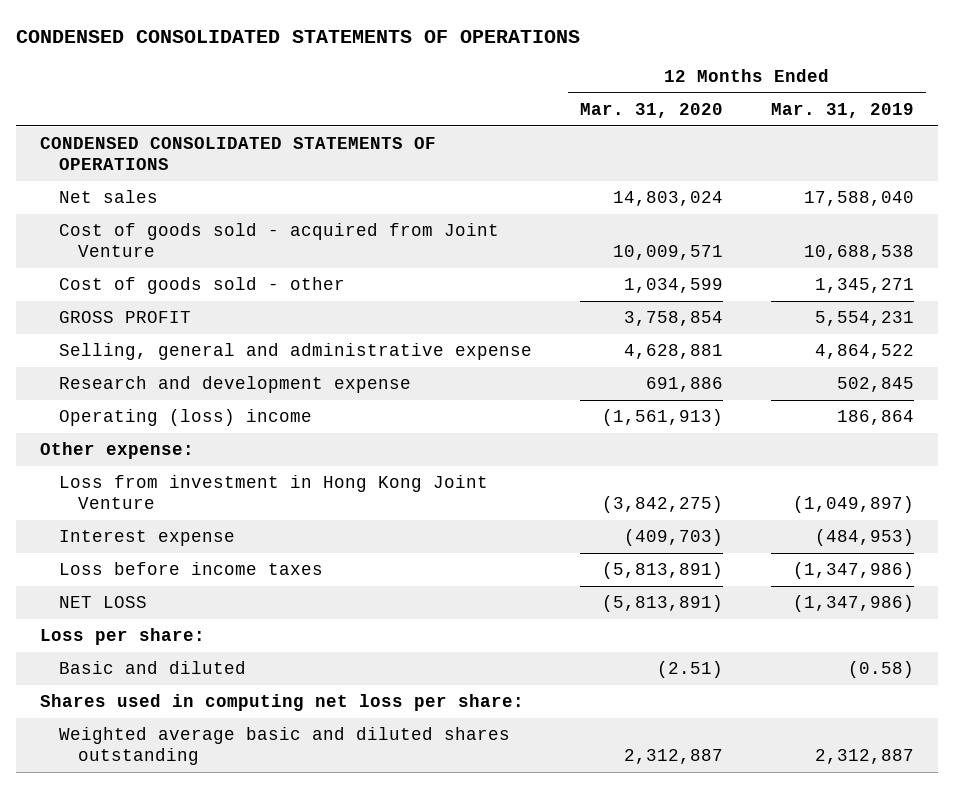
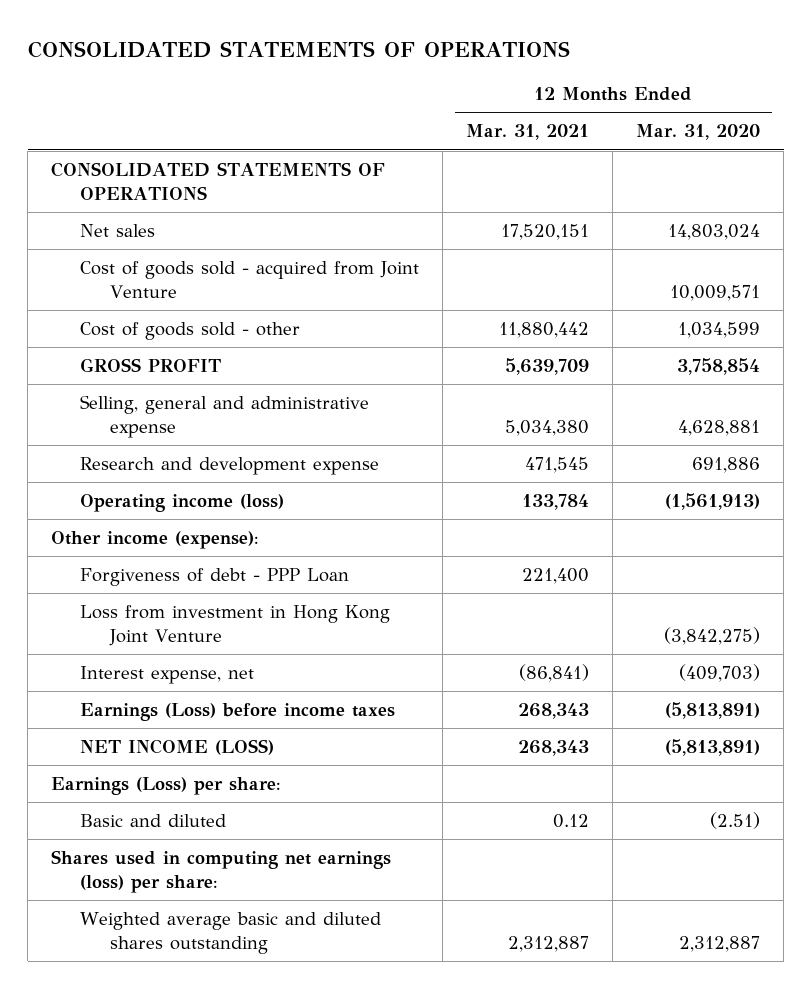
- CONDENSED CONSOLIDATED STATEMENTS OF OPERATIONS
+ CONSOLIDATED STATEMENTS OF OPERATIONS
- | 12 Months Ended Mar. 31, 2020 | 12 Months Ended Mar. 31, 2019
+ | 12 Months Ended Mar. 31, 2021 | 12 Months Ended Mar. 31, 2020
- CONDENSED CONSOLIDATED STATEMENTS OF OPERATIONS
+ CONSOLIDATED STATEMENTS OF OPERATIONS
- Operating (loss) income | (1,561,913) | 186,864
- Other expense:
+ Operating income (loss) | 133,784 | (1,561,913)
+ Other income (expense):
+ Forgiveness of debt - PPP Loan | 221,400 |
- Interest expense | (409,703) | (484,953)
- Loss before income taxes | (5,813,891) | (1,347,986)
- NET LOSS | (5,813,891) | (1,347,986)
- Loss per share:
+ Interest expense, net | (86,841) | (409,703)
+ Earnings (Loss) before income taxes | 268,343 | (5,813,891)
+ NET INCOME (LOSS) | 268,343 | (5,813,891)
+ Earnings (Loss) per share:
- Shares used in computing net loss per share:
+ Shares used in computing net earnings (loss) per share:

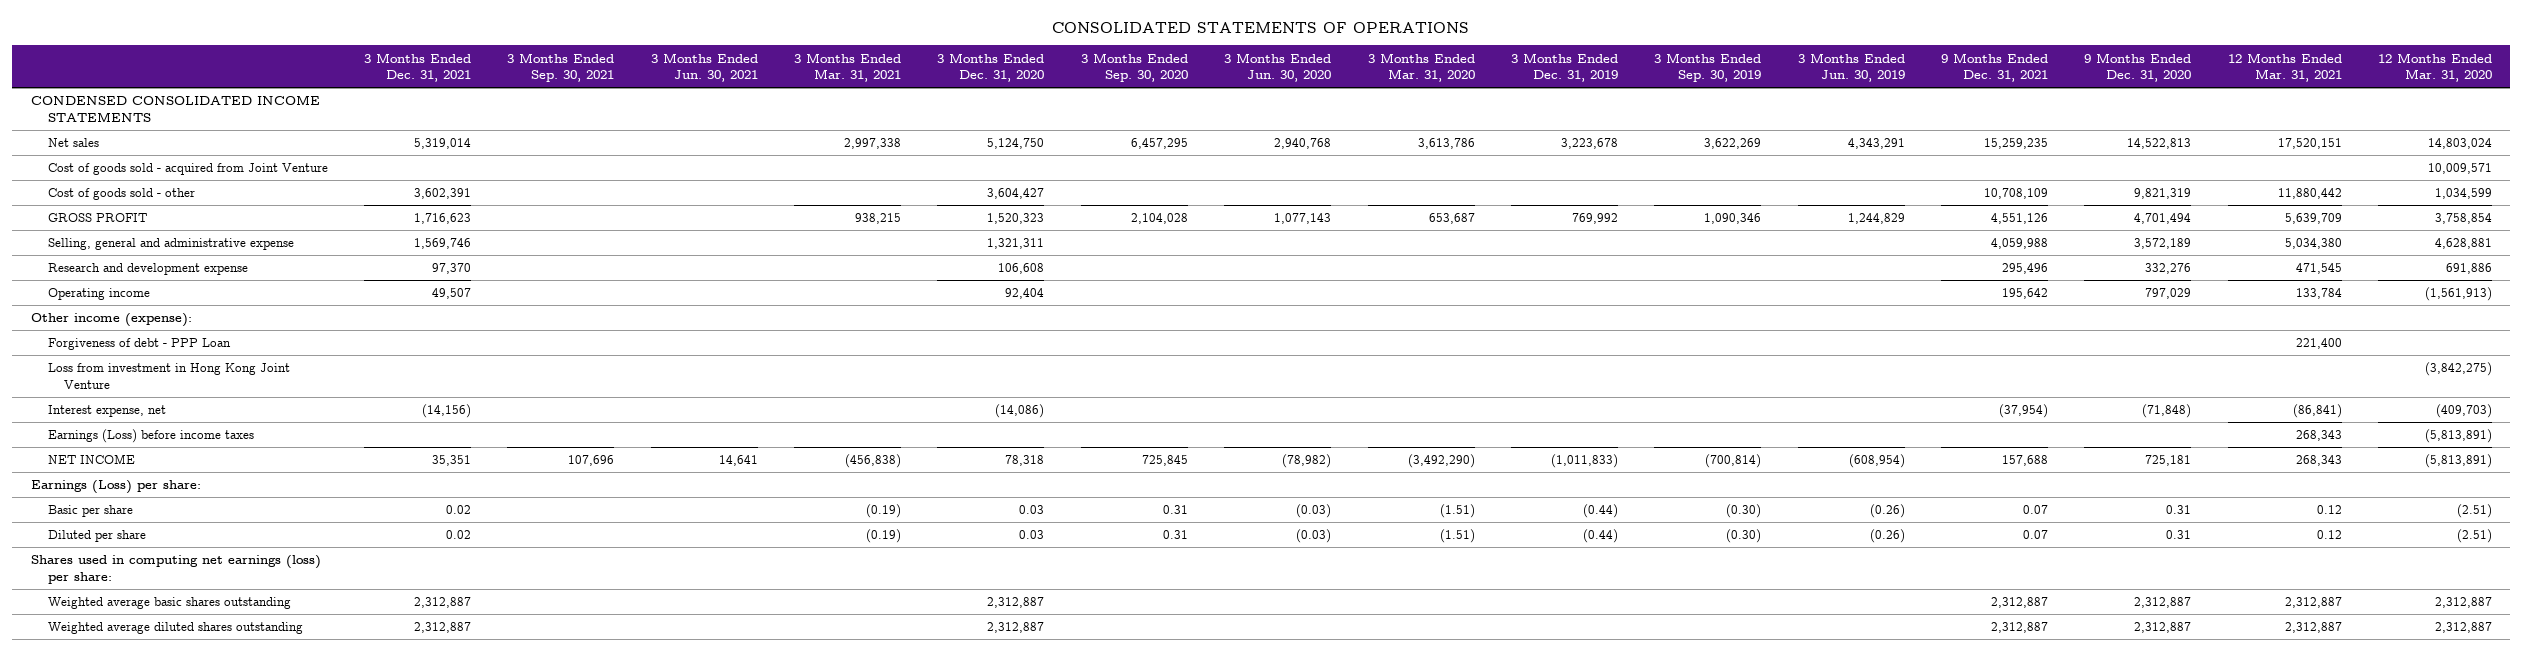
- | 12 Months Ended Mar. 31, 2021 | 12 Months Ended Mar. 31, 2020
+ | 3 Months Ended Dec. 31, 2021 | 3 Months Ended Sep. 30, 2021 | 3 Months Ended Jun. 30, 2021 | 3 Months Ended Mar. 31, 2021 | 3 Months Ended Dec. 31, 2020 | 3 Months Ended Sep. 30, 2020 | 3 Months Ended Jun. 30, 2020 | 3 Months Ended Mar. 31, 2020 | 3 Months Ended Dec. 31, 2019 | 3 Months Ended Sep. 30, 2019 | 3 Months Ended Jun. 30, 2019 | 9 Months Ended Dec. 31, 2021 | 9 Months Ended Dec. 31, 2020 | 12 Months Ended Mar. 31, 2021 | 12 Months Ended Mar. 31, 2020
- CONSOLIDATED STATEMENTS OF OPERATIONS
+ CONDENSED CONSOLIDATED INCOME STATEMENTS
- Operating income (loss) | 133,784 | (1,561,913)
+ Operating income | 49,507 | | | | 92,404 | | | | | | | 195,642 | 797,029 | 133,784 | (1,561,913)
- NET INCOME (LOSS) | 268,343 | (5,813,891)
+ NET INCOME | 35,351 | 107,696 | 14,641 | (456,838) | 78,318 | 725,845 | (78,982) | (3,492,290) | (1,011,833) | (700,814) | (608,954) | 157,688 | 725,181 | 268,343 | (5,813,891)
- Basic and diluted | 0.12 | (2.51)
+ Basic per share | 0.02 | | | (0.19) | 0.03 | 0.31 | (0.03) | (1.51) | (0.44) | (0.30) | (0.26) | 0.07 | 0.31 | 0.12 | (2.51)
+ Diluted per share | 0.02 | | | (0.19) | 0.03 | 0.31 | (0.03) | (1.51) | (0.44) | (0.30) | (0.26) | 0.07 | 0.31 | 0.12 | (2.51)
- Weighted average basic and diluted shares outstanding | 2,312,887 | 2,312,887
+ Weighted average basic shares outstanding | 2,312,887 | | | | 2,312,887 | | | | | | | 2,312,887 | 2,312,887 | 2,312,887 | 2,312,887
+ Weighted average diluted shares outstanding | 2,312,887 | | | | 2,312,887 | | | | | | | 2,312,887 | 2,312,887 | 2,312,887 | 2,312,887

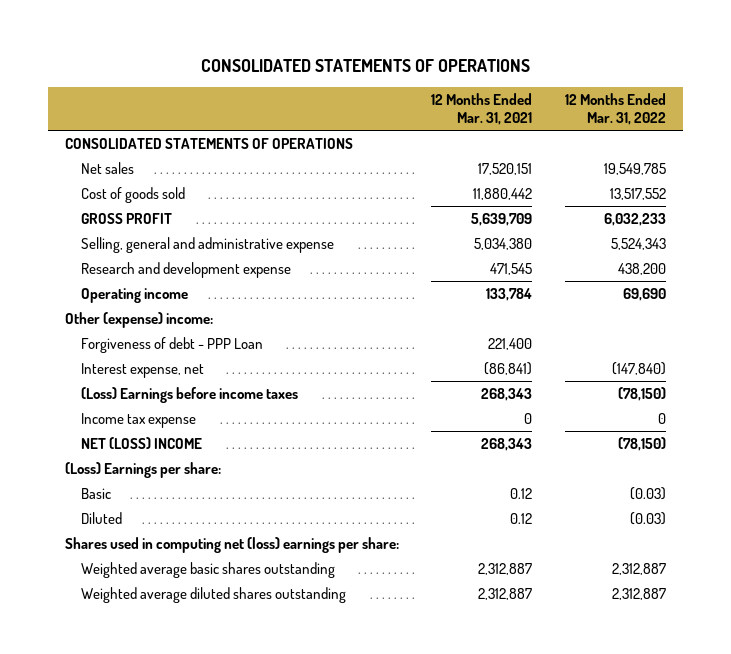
- | 3 Months Ended Dec. 31, 2021 | 3 Months Ended Sep. 30, 2021 | 3 Months Ended Jun. 30, 2021 | 3 Months Ended Mar. 31, 2021 | 3 Months Ended Dec. 31, 2020 | 3 Months Ended Sep. 30, 2020 | 3 Months Ended Jun. 30, 2020 | 3 Months Ended Mar. 31, 2020 | 3 Months Ended Dec. 31, 2019 | 3 Months Ended Sep. 30, 2019 | 3 Months Ended Jun. 30, 2019 | 9 Months Ended Dec. 31, 2021 | 9 Months Ended Dec. 31, 2020 | 12 Months Ended Mar. 31, 2021 | 12 Months Ended Mar. 31, 2020
+ | 12 Months Ended Mar. 31, 2021 | 12 Months Ended Mar. 31, 2022
- CONDENSED CONSOLIDATED INCOME STATEMENTS
+ CONSOLIDATED STATEMENTS OF OPERATIONS
- Cost of goods sold - acquired from Joint Venture | | | | | | | | | | | | | | | 10,009,571
- Cost of goods sold - other | 3,602,391 | | | | 3,604,427 | | | | | | | 10,708,109 | 9,821,319 | 11,880,442 | 1,034,599
+ Cost of goods sold | 11,880,442 | 13,517,552
- Other income (expense):
+ Other (expense) income:
- Loss from investment in Hong Kong Joint Venture | | | | | | | | | | | | | | | (3,842,275)
- Earnings (Loss) before income taxes | | | | | | | | | | | | | | 268,343 | (5,813,891)
- NET INCOME | 35,351 | 107,696 | 14,641 | (456,838) | 78,318 | 725,845 | (78,982) | (3,492,290) | (1,011,833) | (700,814) | (608,954) | 157,688 | 725,181 | 268,343 | (5,813,891)
- Earnings (Loss) per share:
- Basic per share | 0.02 | | | (0.19) | 0.03 | 0.31 | (0.03) | (1.51) | (0.44) | (0.30) | (0.26) | 0.07 | 0.31 | 0.12 | (2.51)
- Diluted per share | 0.02 | | | (0.19) | 0.03 | 0.31 | (0.03) | (1.51) | (0.44) | (0.30) | (0.26) | 0.07 | 0.31 | 0.12 | (2.51)
- Shares used in computing net earnings (loss) per share:
+ (Loss) Earnings before income taxes | 268,343 | (78,150)
+ Income tax expense | 0 | 0
+ NET (LOSS) INCOME | 268,343 | (78,150)
+ (Loss) Earnings per share:
+ Basic | 0.12 | (0.03)
+ Diluted | 0.12 | (0.03)
+ Shares used in computing net (loss) earnings per share:

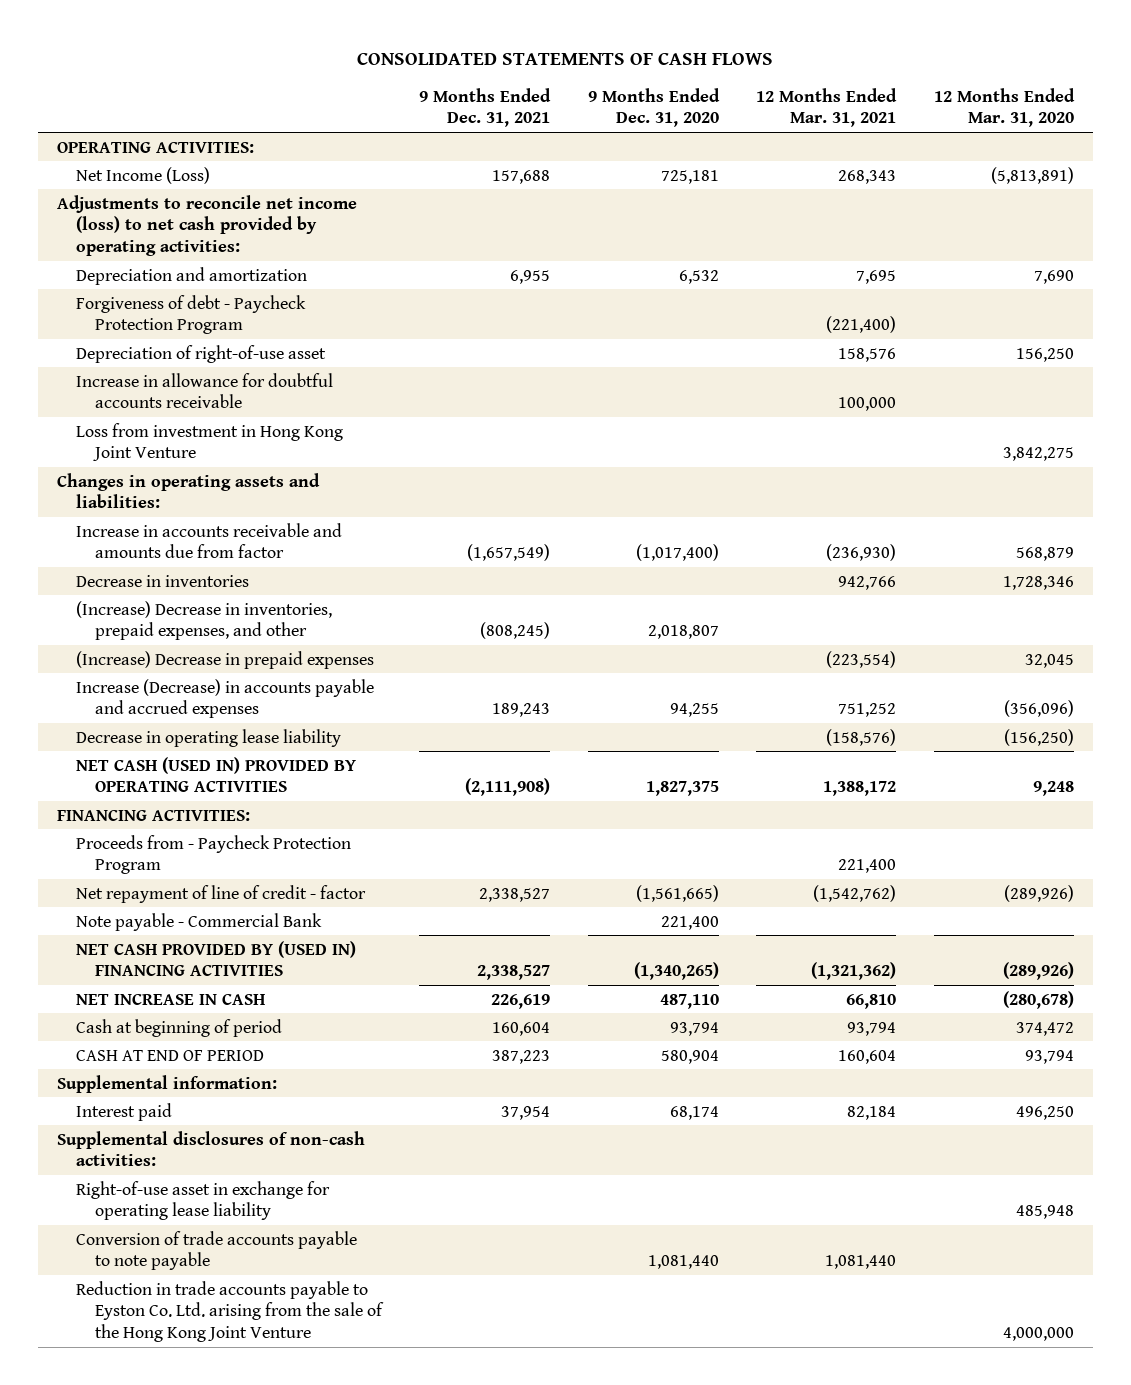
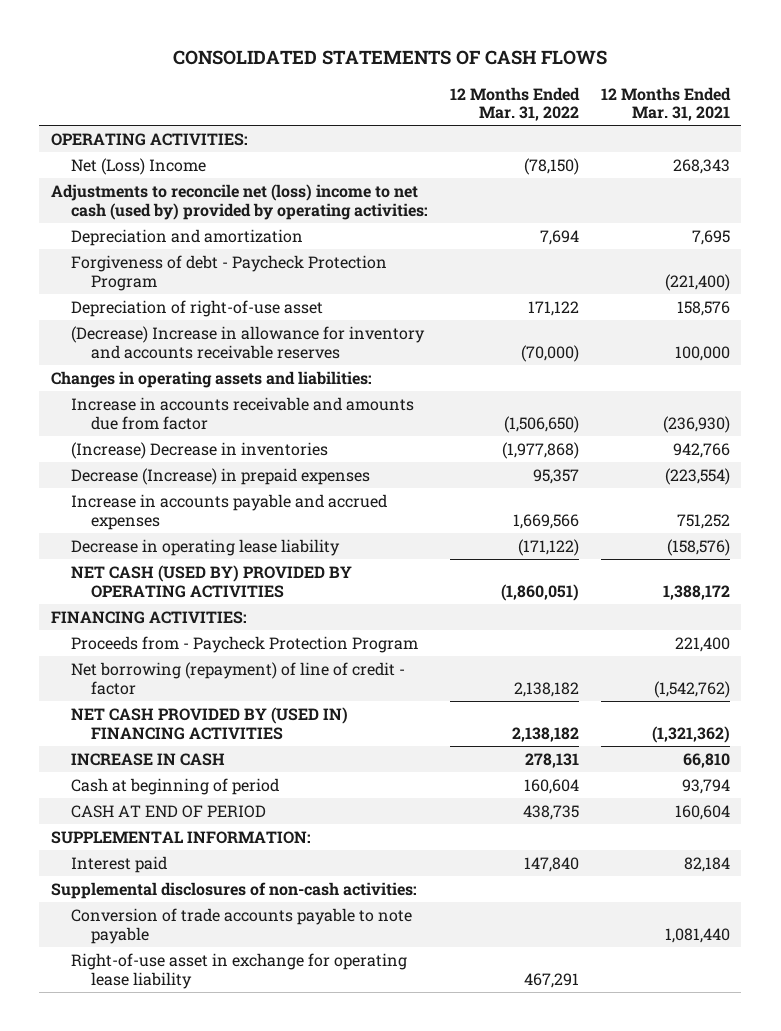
- | 9 Months Ended Dec. 31, 2021 | 9 Months Ended Dec. 31, 2020 | 12 Months Ended Mar. 31, 2021 | 12 Months Ended Mar. 31, 2020
+ | 12 Months Ended Mar. 31, 2022 | 12 Months Ended Mar. 31, 2021
- Net Income (Loss) | 157,688 | 725,181 | 268,343 | (5,813,891)
- Adjustments to reconcile net income (loss) to net cash provided by operating activities:
+ Net (Loss) Income | (78,150) | 268,343
+ Adjustments to reconcile net (loss) income to net cash (used by) provided by operating activities:
- Increase in allowance for doubtful accounts receivable | | | 100,000 |
- Loss from investment in Hong Kong Joint Venture | | | | 3,842,275
+ (Decrease) Increase in allowance for inventory and accounts receivable reserves | (70,000) | 100,000
- Decrease in inventories | | | 942,766 | 1,728,346
- (Increase) Decrease in inventories, prepaid expenses, and other | (808,245) | 2,018,807 | |
- (Increase) Decrease in prepaid expenses | | | (223,554) | 32,045
- Increase (Decrease) in accounts payable and accrued expenses | 189,243 | 94,255 | 751,252 | (356,096)
+ (Increase) Decrease in inventories | (1,977,868) | 942,766
+ Decrease (Increase) in prepaid expenses | 95,357 | (223,554)
+ Increase in accounts payable and accrued expenses | 1,669,566 | 751,252
- NET CASH (USED IN) PROVIDED BY OPERATING ACTIVITIES | (2,111,908) | 1,827,375 | 1,388,172 | 9,248
+ NET CASH (USED BY) PROVIDED BY OPERATING ACTIVITIES | (1,860,051) | 1,388,172
- Net repayment of line of credit - factor | 2,338,527 | (1,561,665) | (1,542,762) | (289,926)
- Note payable - Commercial Bank | | 221,400 | |
+ Net borrowing (repayment) of line of credit - factor | 2,138,182 | (1,542,762)
- NET INCREASE IN CASH | 226,619 | 487,110 | 66,810 | (280,678)
+ INCREASE IN CASH | 278,131 | 66,810
- Supplemental information:
+ SUPPLEMENTAL INFORMATION:
- Reduction in trade accounts payable to Eyston Co. Ltd. arising from the sale of the Hong Kong Joint Venture | | | | 4,000,000
moved down: Right-of-use asset in exchange for operating lease liability | 467,291 |

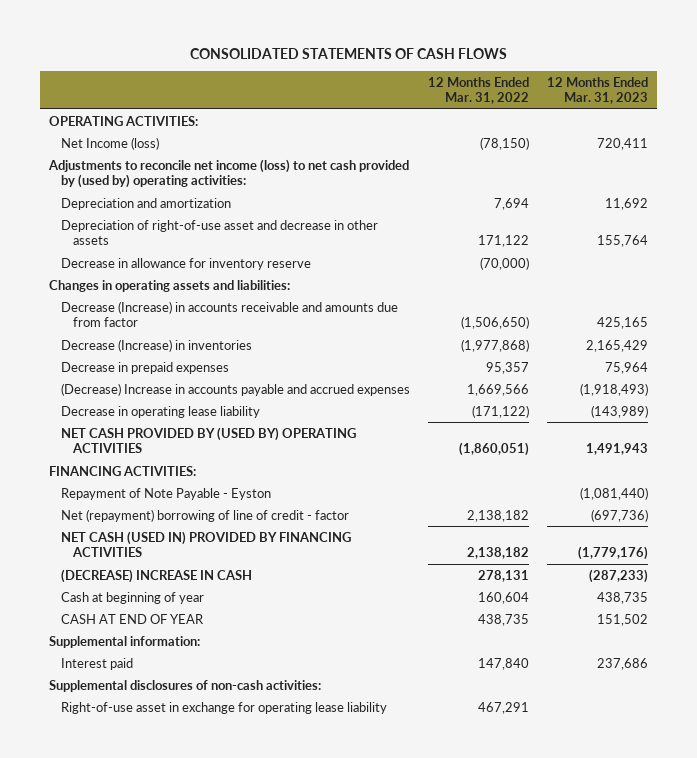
- | 12 Months Ended Mar. 31, 2022 | 12 Months Ended Mar. 31, 2021
+ | 12 Months Ended Mar. 31, 2022 | 12 Months Ended Mar. 31, 2023
- Net (Loss) Income | (78,150) | 268,343
- Adjustments to reconcile net (loss) income to net cash (used by) provided by operating activities:
+ Net Income (loss) | (78,150) | 720,411
+ Adjustments to reconcile net income (loss) to net cash provided by (used by) operating activities:
- Forgiveness of debt - Paycheck Protection Program | | (221,400)
- Depreciation of right-of-use asset | 171,122 | 158,576
- (Decrease) Increase in allowance for inventory and accounts receivable reserves | (70,000) | 100,000
+ Depreciation of right-of-use asset and decrease in other assets | 171,122 | 155,764
+ Decrease in allowance for inventory reserve | (70,000) |
- Increase in accounts receivable and amounts due from factor | (1,506,650) | (236,930)
- (Increase) Decrease in inventories | (1,977,868) | 942,766
- Decrease (Increase) in prepaid expenses | 95,357 | (223,554)
- Increase in accounts payable and accrued expenses | 1,669,566 | 751,252
+ Decrease (Increase) in accounts receivable and amounts due from factor | (1,506,650) | 425,165
+ Decrease (Increase) in inventories | (1,977,868) | 2,165,429
+ Decrease in prepaid expenses | 95,357 | 75,964
+ (Decrease) Increase in accounts payable and accrued expenses | 1,669,566 | (1,918,493)
- NET CASH (USED BY) PROVIDED BY OPERATING ACTIVITIES | (1,860,051) | 1,388,172
+ NET CASH PROVIDED BY (USED BY) OPERATING ACTIVITIES | (1,860,051) | 1,491,943
- Proceeds from - Paycheck Protection Program | | 221,400
- Net borrowing (repayment) of line of credit - factor | 2,138,182 | (1,542,762)
- NET CASH PROVIDED BY (USED IN) FINANCING ACTIVITIES | 2,138,182 | (1,321,362)
- INCREASE IN CASH | 278,131 | 66,810
- Cash at beginning of period | 160,604 | 93,794
- CASH AT END OF PERIOD | 438,735 | 160,604
- SUPPLEMENTAL INFORMATION:
+ Repayment of Note Payable - Eyston | | (1,081,440)
+ Net (repayment) borrowing of line of credit - factor | 2,138,182 | (697,736)
+ NET CASH (USED IN) PROVIDED BY FINANCING ACTIVITIES | 2,138,182 | (1,779,176)
+ (DECREASE) INCREASE IN CASH | 278,131 | (287,233)
+ Cash at beginning of year | 160,604 | 438,735
+ CASH AT END OF YEAR | 438,735 | 151,502
+ Supplemental information:
- Conversion of trade accounts payable to note payable | | 1,081,440

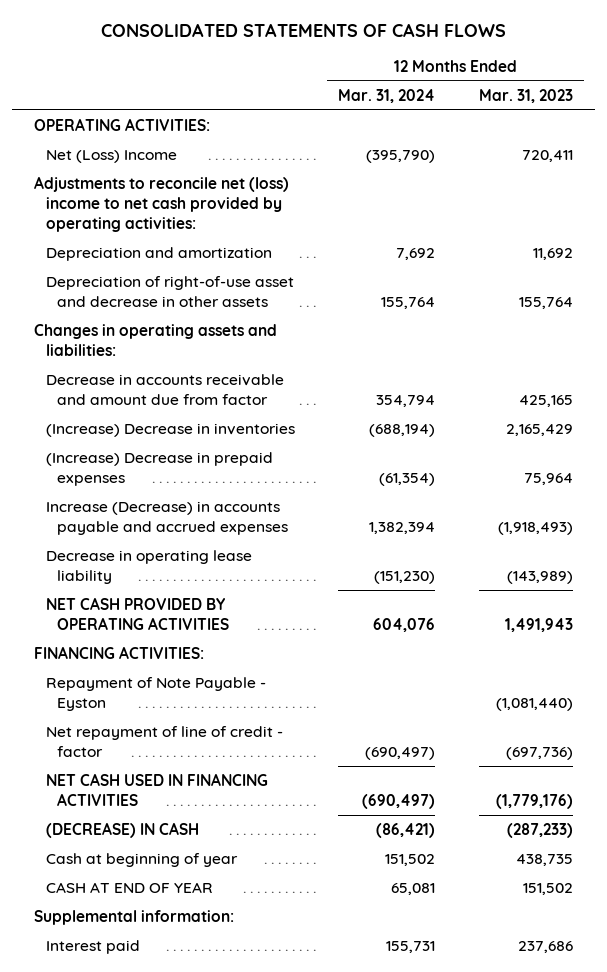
- | 12 Months Ended Mar. 31, 2022 | 12 Months Ended Mar. 31, 2023
+ | 12 Months Ended Mar. 31, 2024 | 12 Months Ended Mar. 31, 2023
- Net Income (loss) | (78,150) | 720,411
- Adjustments to reconcile net income (loss) to net cash provided by (used by) operating activities:
+ Net (Loss) Income | (395,790) | 720,411
+ Adjustments to reconcile net (loss) income to net cash provided by operating activities:
- Decrease in allowance for inventory reserve | (70,000) |
- Decrease (Increase) in accounts receivable and amounts due from factor | (1,506,650) | 425,165
- Decrease (Increase) in inventories | (1,977,868) | 2,165,429
- Decrease in prepaid expenses | 95,357 | 75,964
- (Decrease) Increase in accounts payable and accrued expenses | 1,669,566 | (1,918,493)
+ Decrease in accounts receivable and amount due from factor | 354,794 | 425,165
+ (Increase) Decrease in inventories | (688,194) | 2,165,429
+ (Increase) Decrease in prepaid expenses | (61,354) | 75,964
+ Increase (Decrease) in accounts payable and accrued expenses | 1,382,394 | (1,918,493)
- NET CASH PROVIDED BY (USED BY) OPERATING ACTIVITIES | (1,860,051) | 1,491,943
+ NET CASH PROVIDED BY OPERATING ACTIVITIES | 604,076 | 1,491,943
- Net (repayment) borrowing of line of credit - factor | 2,138,182 | (697,736)
- NET CASH (USED IN) PROVIDED BY FINANCING ACTIVITIES | 2,138,182 | (1,779,176)
- (DECREASE) INCREASE IN CASH | 278,131 | (287,233)
+ Net repayment of line of credit - factor | (690,497) | (697,736)
+ NET CASH USED IN FINANCING ACTIVITIES | (690,497) | (1,779,176)
+ (DECREASE) IN CASH | (86,421) | (287,233)
- Supplemental disclosures of non-cash activities:
- Right-of-use asset in exchange for operating lease liability | 467,291 |

